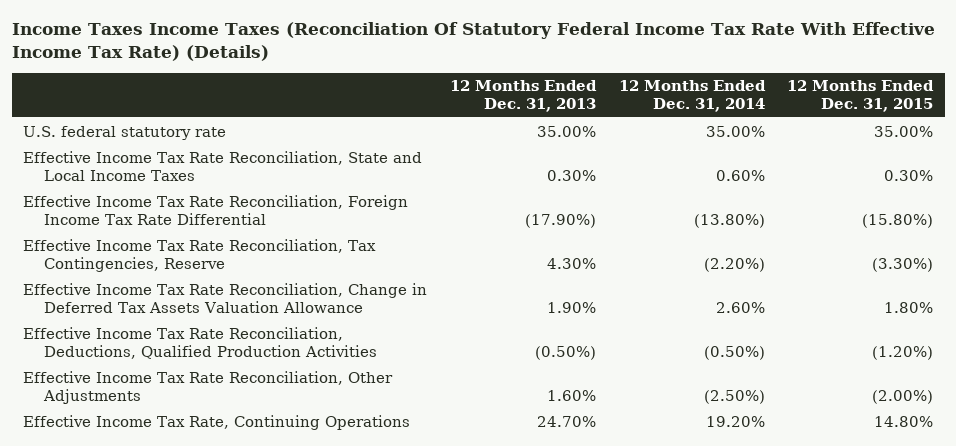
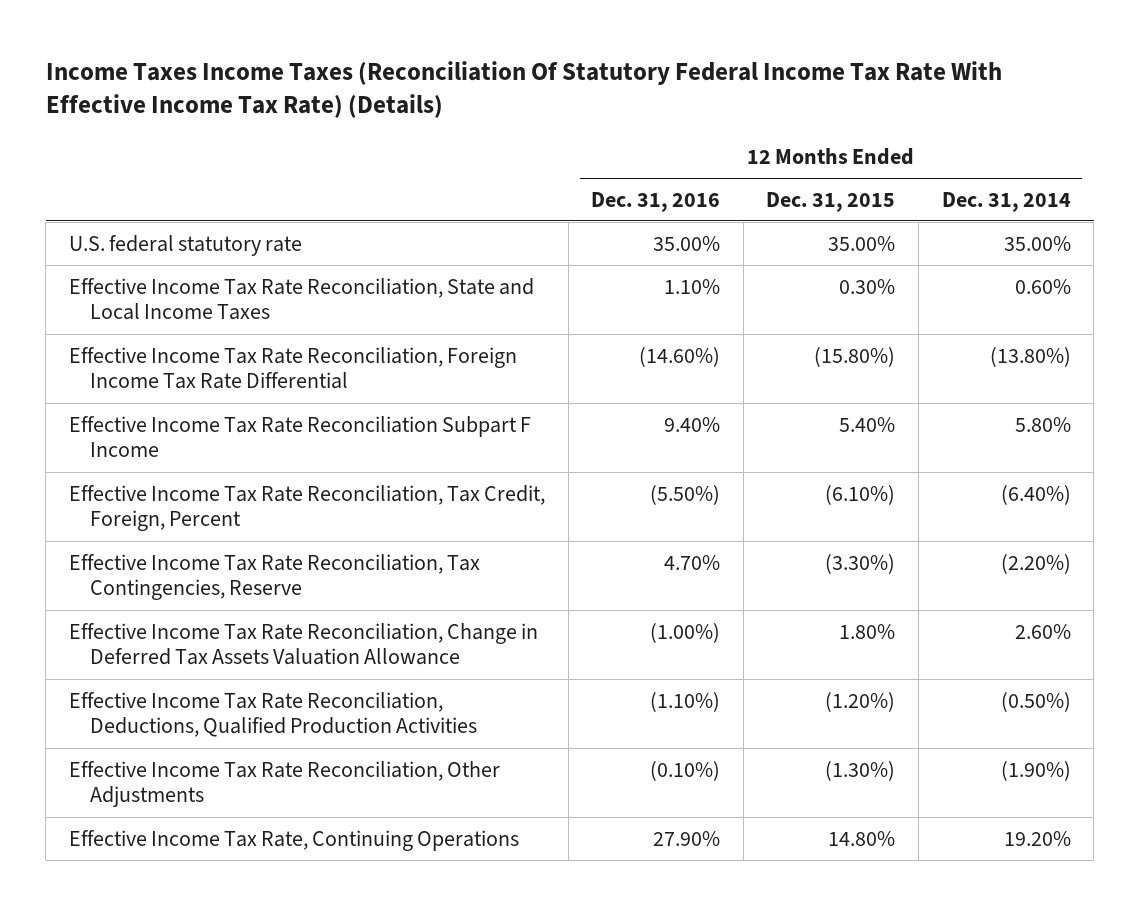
- | 12 Months Ended Dec. 31, 2013 | 12 Months Ended Dec. 31, 2014 | 12 Months Ended Dec. 31, 2015
+ | 12 Months Ended Dec. 31, 2016 | 12 Months Ended Dec. 31, 2015 | 12 Months Ended Dec. 31, 2014
+ Effective Income Tax Rate Reconciliation Subpart F Income | 9.40% | 5.40% | 5.80%
+ Effective Income Tax Rate Reconciliation, Tax Credit, Foreign, Percent | (5.50%) | (6.10%) | (6.40%)
- Effective Income Tax Rate Reconciliation, Other Adjustments | 1.60% | (2.50%) | (2.00%)
+ Effective Income Tax Rate Reconciliation, Other Adjustments | (0.10%) | (1.30%) | (1.90%)

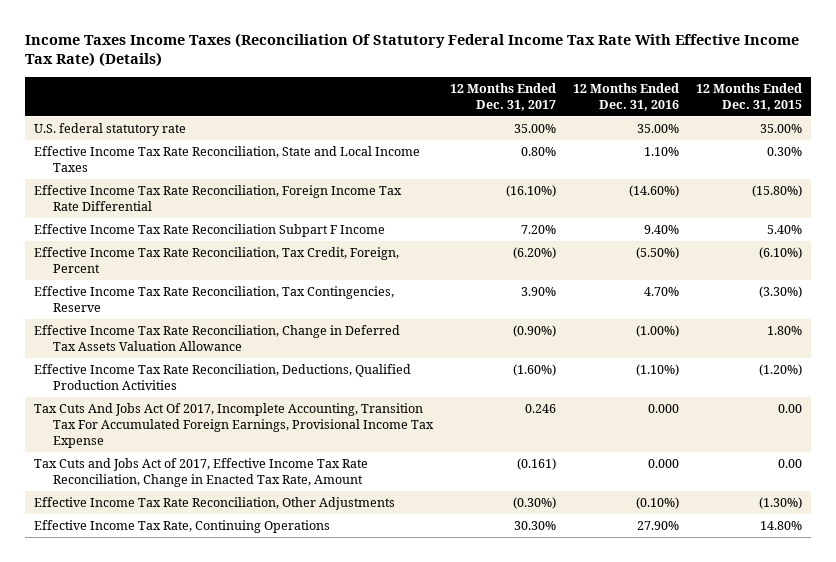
- | 12 Months Ended Dec. 31, 2016 | 12 Months Ended Dec. 31, 2015 | 12 Months Ended Dec. 31, 2014
+ | 12 Months Ended Dec. 31, 2017 | 12 Months Ended Dec. 31, 2016 | 12 Months Ended Dec. 31, 2015
+ Tax Cuts And Jobs Act Of 2017, Incomplete Accounting, Transition Tax For Accumulated Foreign Earnings, Provisional Income Tax Expense | 0.246 | 0.000 | 0.00
+ Tax Cuts and Jobs Act of 2017, Effective Income Tax Rate Reconciliation, Change in Enacted Tax Rate, Amount | (0.161) | 0.000 | 0.00

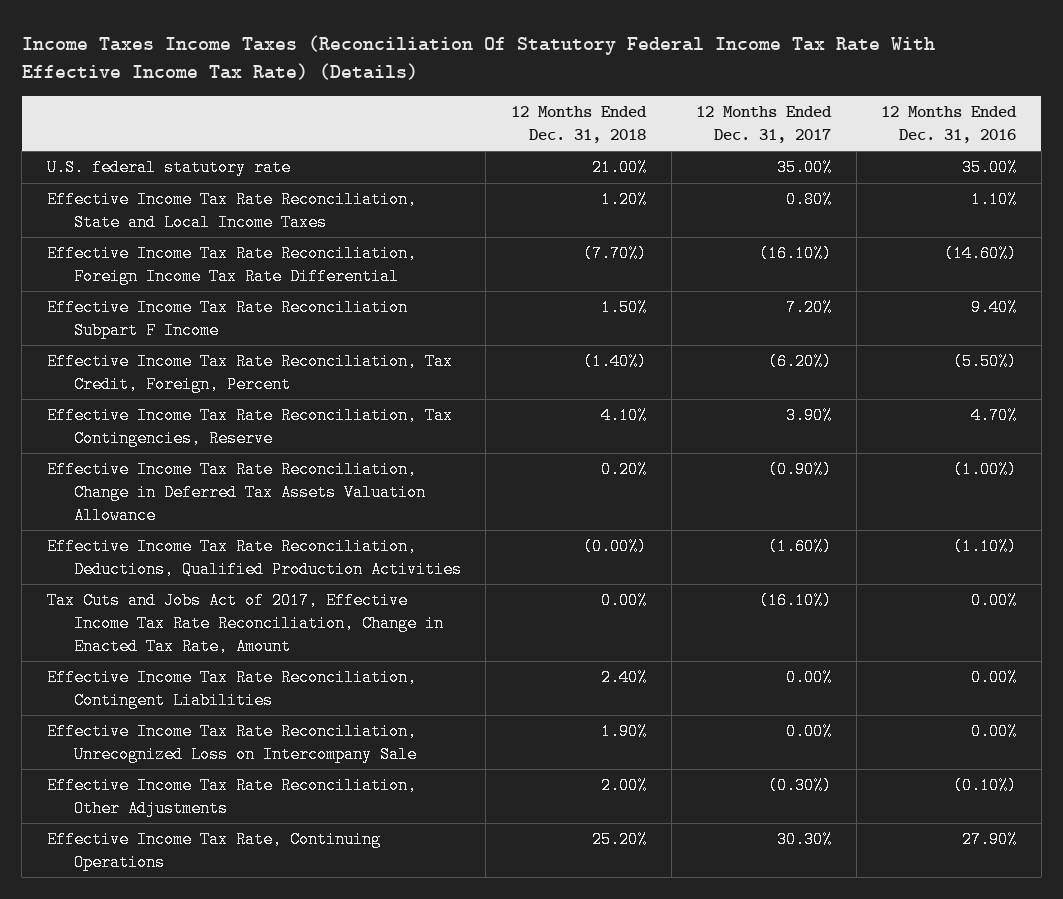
- | 12 Months Ended Dec. 31, 2017 | 12 Months Ended Dec. 31, 2016 | 12 Months Ended Dec. 31, 2015
+ | 12 Months Ended Dec. 31, 2018 | 12 Months Ended Dec. 31, 2017 | 12 Months Ended Dec. 31, 2016
- Tax Cuts And Jobs Act Of 2017, Incomplete Accounting, Transition Tax For Accumulated Foreign Earnings, Provisional Income Tax Expense | 0.246 | 0.000 | 0.00
- Tax Cuts and Jobs Act of 2017, Effective Income Tax Rate Reconciliation, Change in Enacted Tax Rate, Amount | (0.161) | 0.000 | 0.00
+ Tax Cuts and Jobs Act of 2017, Effective Income Tax Rate Reconciliation, Change in Enacted Tax Rate, Amount | 0.00% | (16.10%) | 0.00%
+ Effective Income Tax Rate Reconciliation, Contingent Liabilities | 2.40% | 0.00% | 0.00%
+ Effective Income Tax Rate Reconciliation, Unrecognized Loss on Intercompany Sale | 1.90% | 0.00% | 0.00%

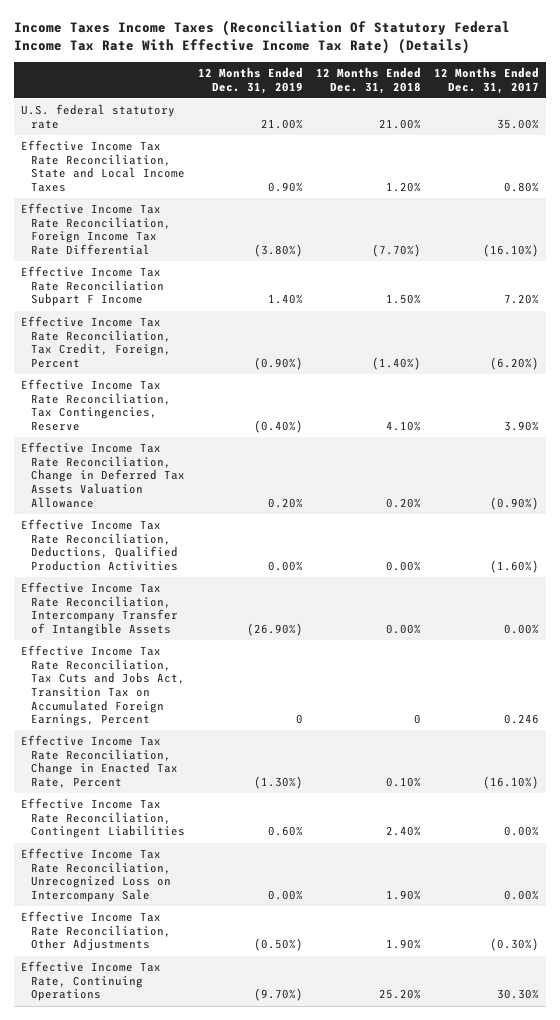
- | 12 Months Ended Dec. 31, 2018 | 12 Months Ended Dec. 31, 2017 | 12 Months Ended Dec. 31, 2016
+ | 12 Months Ended Dec. 31, 2019 | 12 Months Ended Dec. 31, 2018 | 12 Months Ended Dec. 31, 2017
- Effective Income Tax Rate Reconciliation, Deductions, Qualified Production Activities | (0.00%) | (1.60%) | (1.10%)
- Tax Cuts and Jobs Act of 2017, Effective Income Tax Rate Reconciliation, Change in Enacted Tax Rate, Amount | 0.00% | (16.10%) | 0.00%
+ Effective Income Tax Rate Reconciliation, Deductions, Qualified Production Activities | 0.00% | 0.00% | (1.60%)
+ Effective Income Tax Rate Reconciliation, Intercompany Transfer of Intangible Assets | (26.90%) | 0.00% | 0.00%
+ Effective Income Tax Rate Reconciliation, Tax Cuts and Jobs Act, Transition Tax on Accumulated Foreign Earnings, Percent | 0 | 0 | 0.246
+ Effective Income Tax Rate Reconciliation, Change in Enacted Tax Rate, Percent | (1.30%) | 0.10% | (16.10%)
- Effective Income Tax Rate Reconciliation, Other Adjustments | 2.00% | (0.30%) | (0.10%)
+ Effective Income Tax Rate Reconciliation, Other Adjustments | (0.50%) | 1.90% | (0.30%)

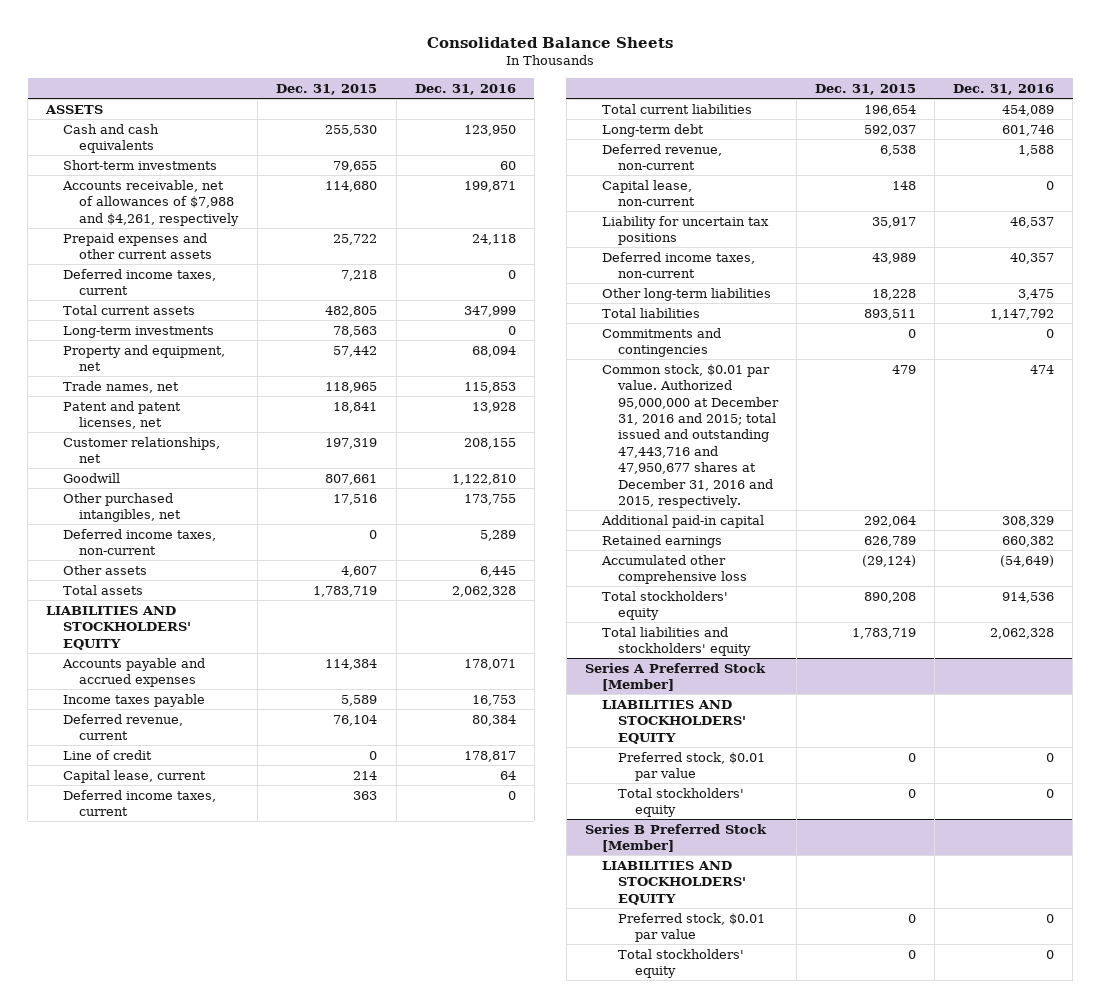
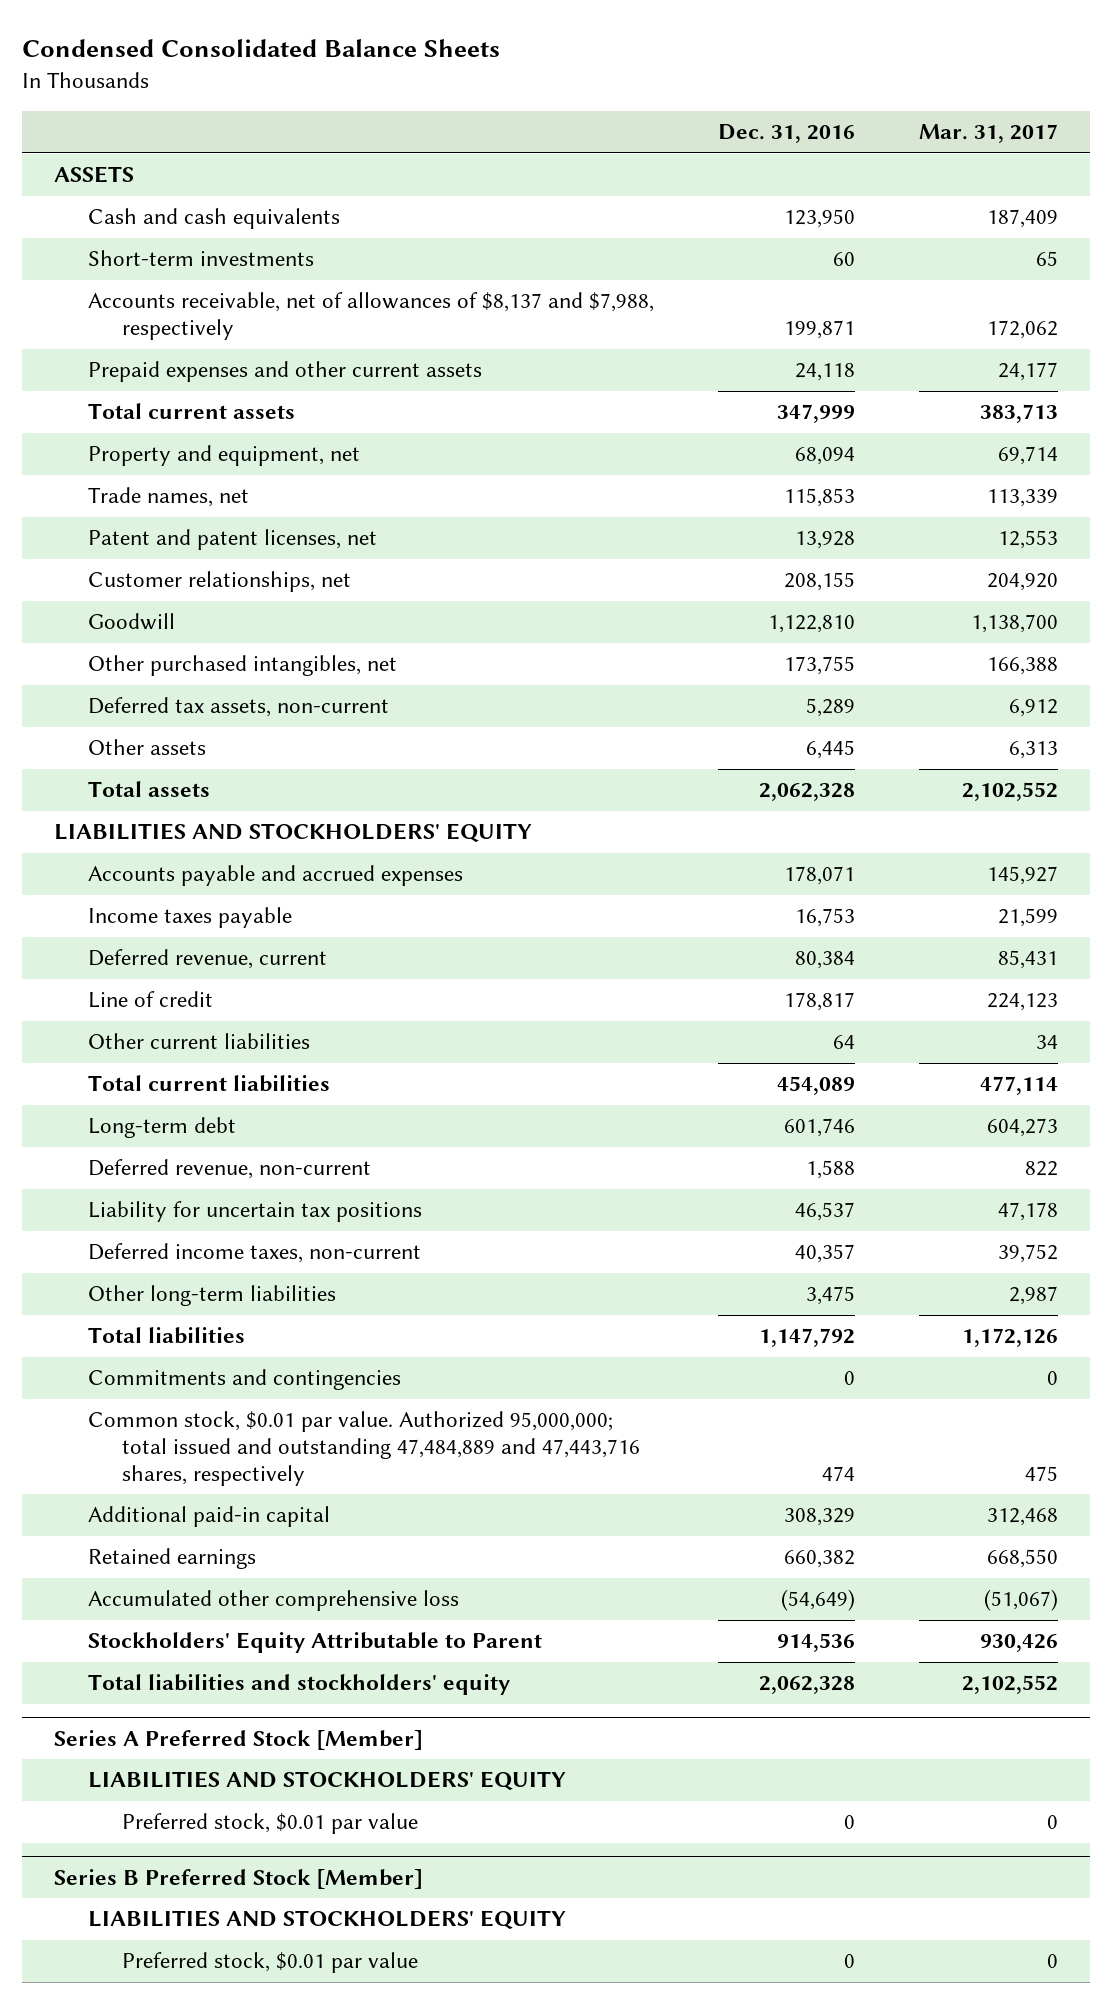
- Consolidated Balance Sheets
+ Condensed Consolidated Balance Sheets
- | Dec. 31, 2015 | Dec. 31, 2016
+ | Dec. 31, 2016 | Mar. 31, 2017
- Accounts receivable, net of allowances of $7,988 and $4,261, respectively | 114,680 | 199,871
+ Accounts receivable, net of allowances of $8,137 and $7,988, respectively | 199,871 | 172,062
- Deferred income taxes, current | 7,218 | 0
- Long-term investments | 78,563 | 0
- Deferred income taxes, non-current | 0 | 5,289
+ Deferred tax assets, non-current | 5,289 | 6,912
- Capital lease, current | 214 | 64
- Deferred income taxes, current | 363 | 0
+ Other current liabilities | 64 | 34
- Capital lease, non-current | 148 | 0
- Common stock, $0.01 par value. Authorized 95,000,000 at December 31, 2016 and 2015; total issued and outstanding 47,443,716 and 47,950,677 shares at December 31, 2016 and 2015, respectively. | 479 | 474
+ Common stock, $0.01 par value. Authorized 95,000,000; total issued and outstanding 47,484,889 and 47,443,716 shares, respectively | 474 | 475
- Total stockholders' equity | 890,208 | 914,536
+ Stockholders' Equity Attributable to Parent | 914,536 | 930,426
@ Series A Preferred Stock [Member]
- Total stockholders' equity | 0 | 0
@ Series B Preferred Stock [Member]
- Total stockholders' equity | 0 | 0

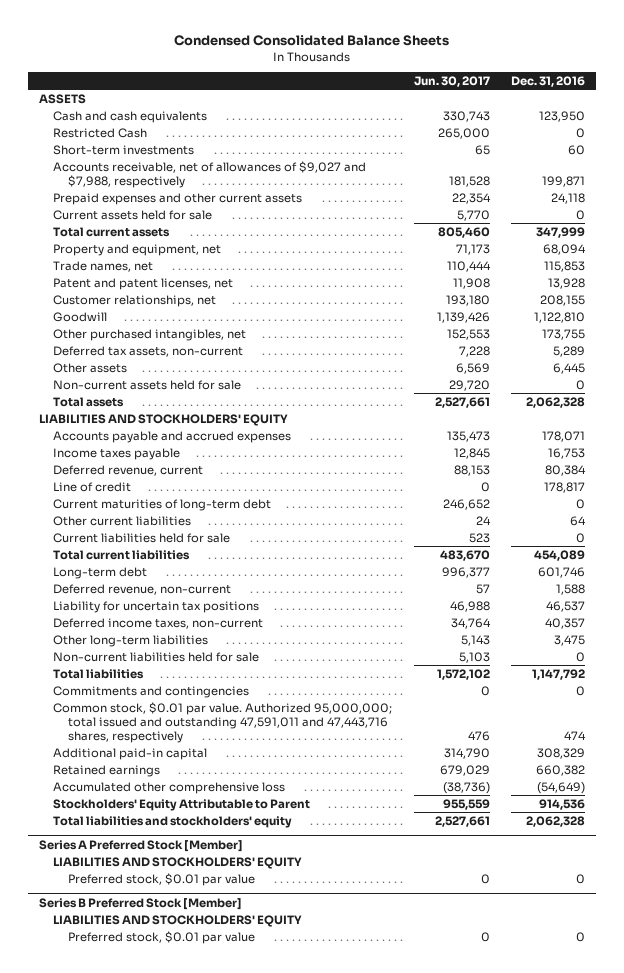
- | Dec. 31, 2016 | Mar. 31, 2017
+ | Jun. 30, 2017 | Dec. 31, 2016
+ Restricted Cash | 265,000 | 0
- Accounts receivable, net of allowances of $8,137 and $7,988, respectively | 199,871 | 172,062
+ Accounts receivable, net of allowances of $9,027 and $7,988, respectively | 181,528 | 199,871
+ Current assets held for sale | 5,770 | 0
+ Non-current assets held for sale | 29,720 | 0
+ Current maturities of long-term debt | 246,652 | 0
+ Current liabilities held for sale | 523 | 0
+ Non-current liabilities held for sale | 5,103 | 0
- Common stock, $0.01 par value. Authorized 95,000,000; total issued and outstanding 47,484,889 and 47,443,716 shares, respectively | 474 | 475
+ Common stock, $0.01 par value. Authorized 95,000,000; total issued and outstanding 47,591,011 and 47,443,716 shares, respectively | 476 | 474

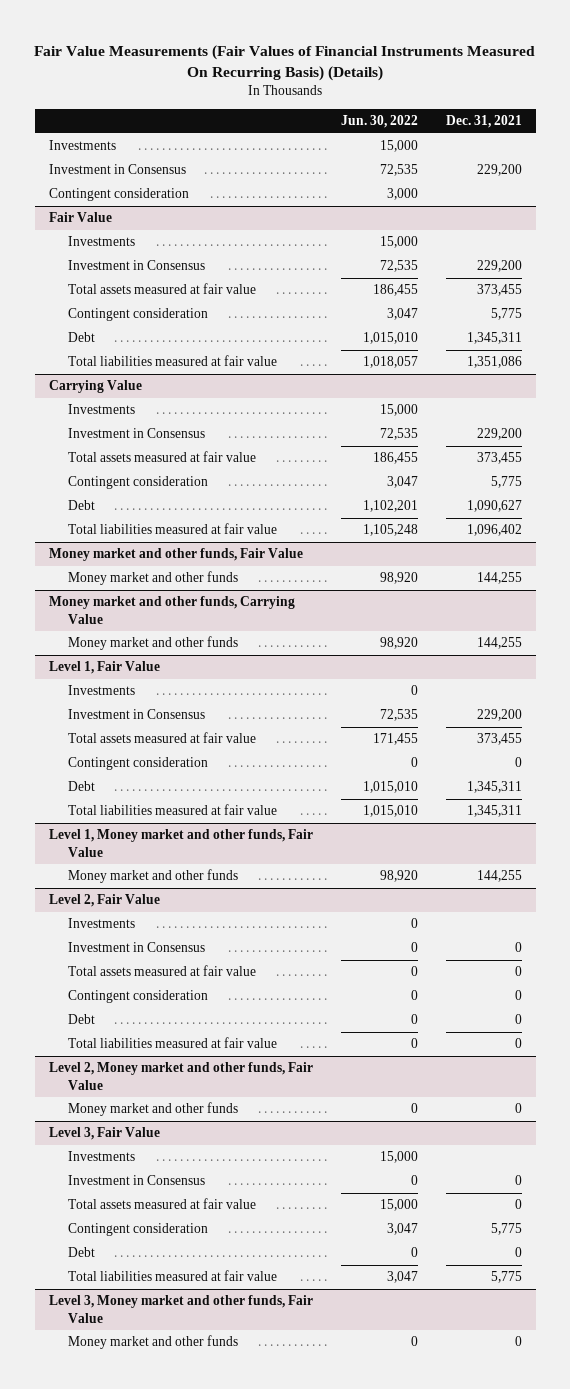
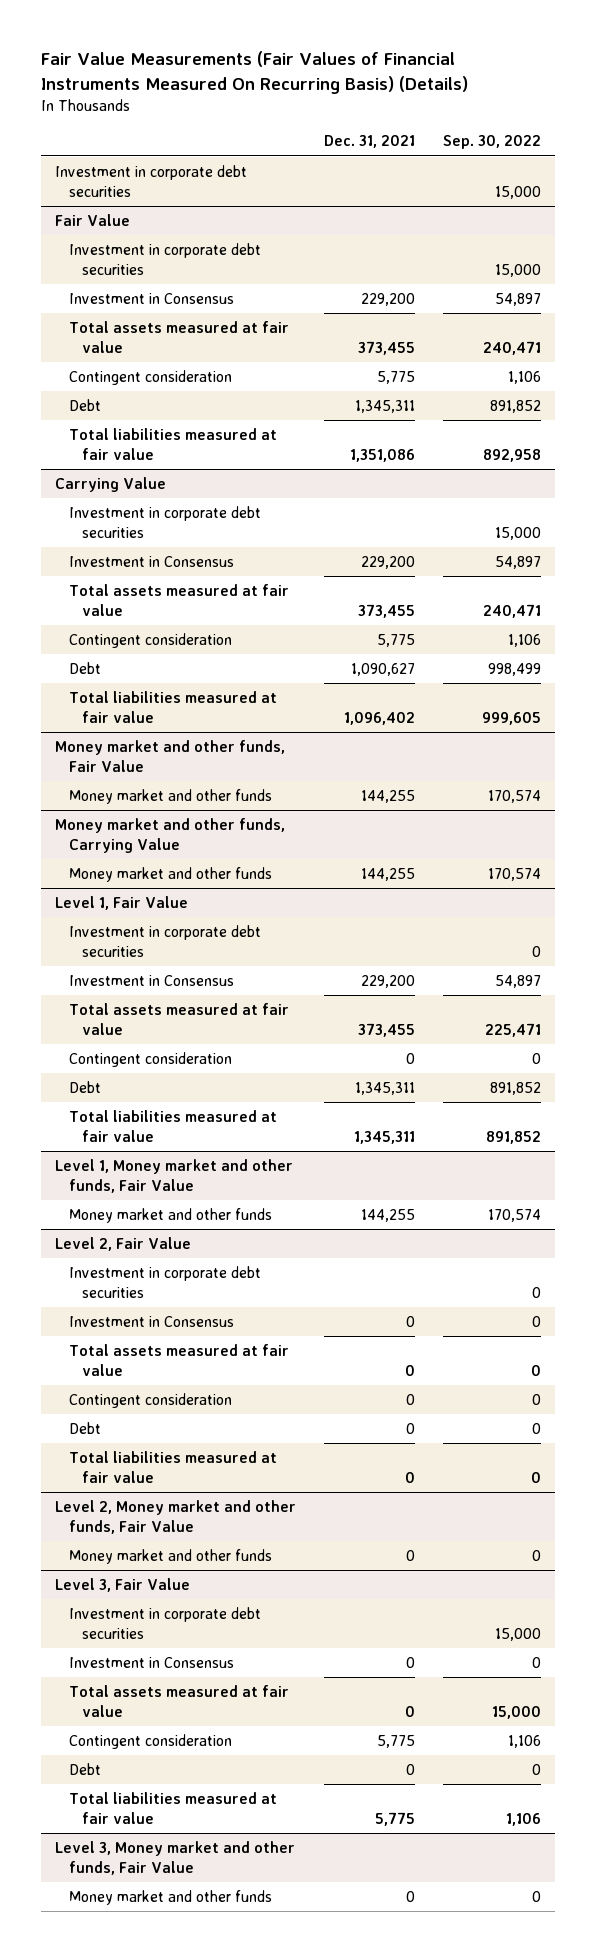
- | Jun. 30, 2022 | Dec. 31, 2021
+ | Dec. 31, 2021 | Sep. 30, 2022
- Investments | 15,000 |
- Investment in Consensus | 72,535 | 229,200
- Contingent consideration | 3,000 |
+ Investment in corporate debt securities | | 15,000
@ Fair Value
- Investments | 15,000 |
+ Investment in corporate debt securities | | 15,000
@ Carrying Value
- Investments | 15,000 |
+ Investment in corporate debt securities | | 15,000
@ Level 1, Fair Value
- Investments | 0 |
+ Investment in corporate debt securities | | 0
@ Level 2, Fair Value
- Investments | 0 |
+ Investment in corporate debt securities | | 0
@ Level 3, Fair Value
- Investments | 15,000 |
+ Investment in corporate debt securities | | 15,000

